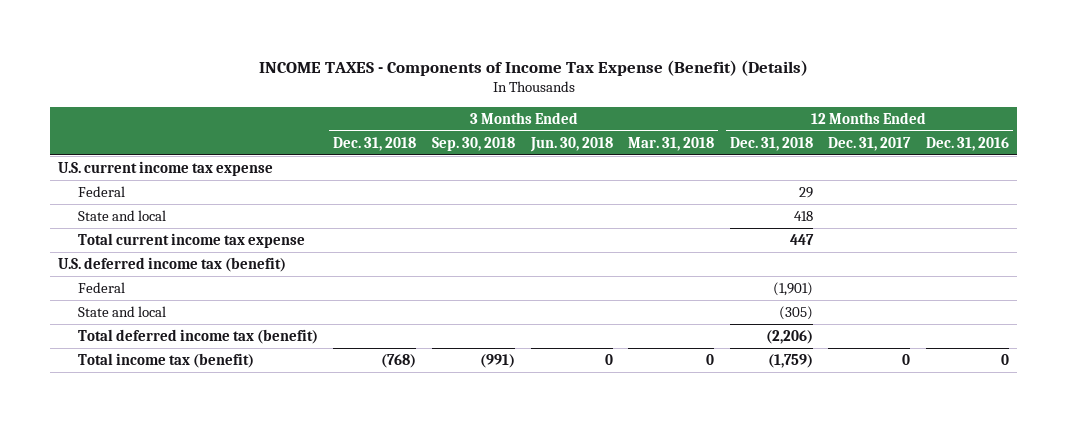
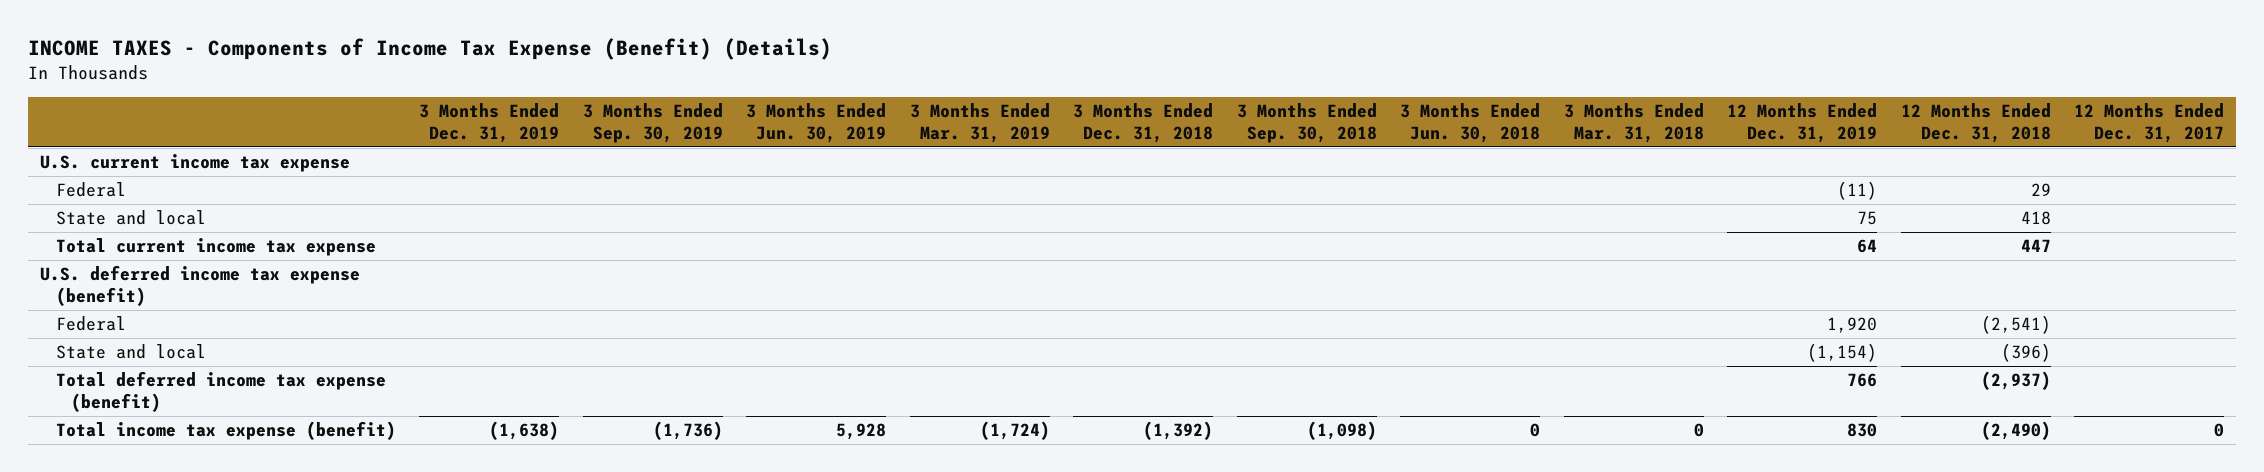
- | 3 Months Ended Dec. 31, 2018 | 3 Months Ended Sep. 30, 2018 | 3 Months Ended Jun. 30, 2018 | 3 Months Ended Mar. 31, 2018 | 12 Months Ended Dec. 31, 2018 | 12 Months Ended Dec. 31, 2017 | 12 Months Ended Dec. 31, 2016
+ | 3 Months Ended Dec. 31, 2019 | 3 Months Ended Sep. 30, 2019 | 3 Months Ended Jun. 30, 2019 | 3 Months Ended Mar. 31, 2019 | 3 Months Ended Dec. 31, 2018 | 3 Months Ended Sep. 30, 2018 | 3 Months Ended Jun. 30, 2018 | 3 Months Ended Mar. 31, 2018 | 12 Months Ended Dec. 31, 2019 | 12 Months Ended Dec. 31, 2018 | 12 Months Ended Dec. 31, 2017
- U.S. deferred income tax (benefit)
- Federal | | | | | (1,901) | |
- State and local | | | | | (305) | |
- Total deferred income tax (benefit) | | | | | (2,206) | |
- Total income tax (benefit) | (768) | (991) | 0 | 0 | (1,759) | 0 | 0
+ U.S. deferred income tax expense (benefit)
+ Federal | | | | | | | | | 1,920 | (2,541) |
+ State and local | | | | | | | | | (1,154) | (396) |
+ Total deferred income tax expense (benefit) | | | | | | | | | 766 | (2,937) |
+ Total income tax expense (benefit) | (1,638) | (1,736) | 5,928 | (1,724) | (1,392) | (1,098) | 0 | 0 | 830 | (2,490) | 0

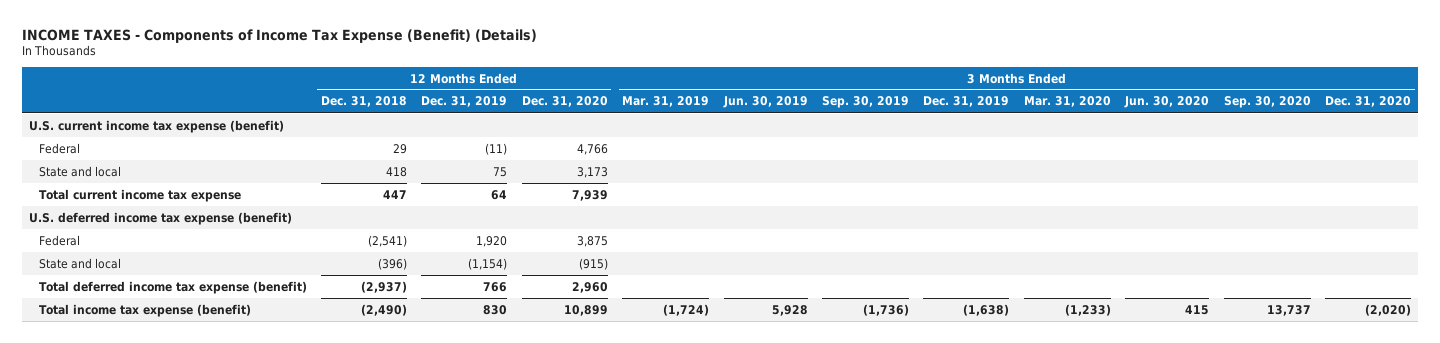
- | 3 Months Ended Dec. 31, 2019 | 3 Months Ended Sep. 30, 2019 | 3 Months Ended Jun. 30, 2019 | 3 Months Ended Mar. 31, 2019 | 3 Months Ended Dec. 31, 2018 | 3 Months Ended Sep. 30, 2018 | 3 Months Ended Jun. 30, 2018 | 3 Months Ended Mar. 31, 2018 | 12 Months Ended Dec. 31, 2019 | 12 Months Ended Dec. 31, 2018 | 12 Months Ended Dec. 31, 2017
+ | 12 Months Ended Dec. 31, 2018 | 12 Months Ended Dec. 31, 2019 | 12 Months Ended Dec. 31, 2020 | 3 Months Ended Mar. 31, 2019 | 3 Months Ended Jun. 30, 2019 | 3 Months Ended Sep. 30, 2019 | 3 Months Ended Dec. 31, 2019 | 3 Months Ended Mar. 31, 2020 | 3 Months Ended Jun. 30, 2020 | 3 Months Ended Sep. 30, 2020 | 3 Months Ended Dec. 31, 2020
- U.S. current income tax expense
+ U.S. current income tax expense (benefit)

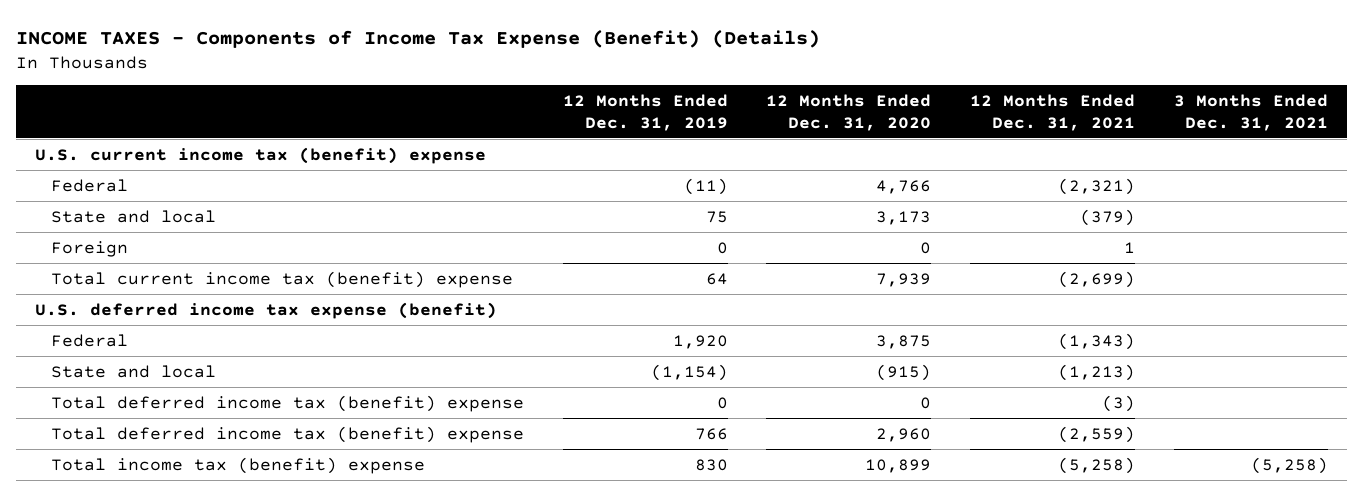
- | 12 Months Ended Dec. 31, 2018 | 12 Months Ended Dec. 31, 2019 | 12 Months Ended Dec. 31, 2020 | 3 Months Ended Mar. 31, 2019 | 3 Months Ended Jun. 30, 2019 | 3 Months Ended Sep. 30, 2019 | 3 Months Ended Dec. 31, 2019 | 3 Months Ended Mar. 31, 2020 | 3 Months Ended Jun. 30, 2020 | 3 Months Ended Sep. 30, 2020 | 3 Months Ended Dec. 31, 2020
+ | 12 Months Ended Dec. 31, 2019 | 12 Months Ended Dec. 31, 2020 | 12 Months Ended Dec. 31, 2021 | 3 Months Ended Dec. 31, 2021
- U.S. current income tax expense (benefit)
+ U.S. current income tax (benefit) expense
- Total current income tax expense | 447 | 64 | 7,939 | | | | | | | |
+ Foreign | 0 | 0 | 1 |
+ Total current income tax (benefit) expense | 64 | 7,939 | (2,699) |
- Total deferred income tax expense (benefit) | (2,937) | 766 | 2,960 | | | | | | | |
- Total income tax expense (benefit) | (2,490) | 830 | 10,899 | (1,724) | 5,928 | (1,736) | (1,638) | (1,233) | 415 | 13,737 | (2,020)
+ Total deferred income tax (benefit) expense | 0 | 0 | (3) |
+ Total deferred income tax (benefit) expense | 766 | 2,960 | (2,559) |
+ Total income tax (benefit) expense | 830 | 10,899 | (5,258) | (5,258)

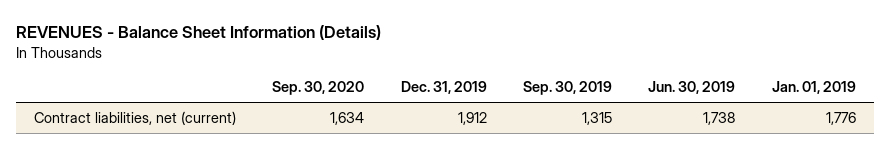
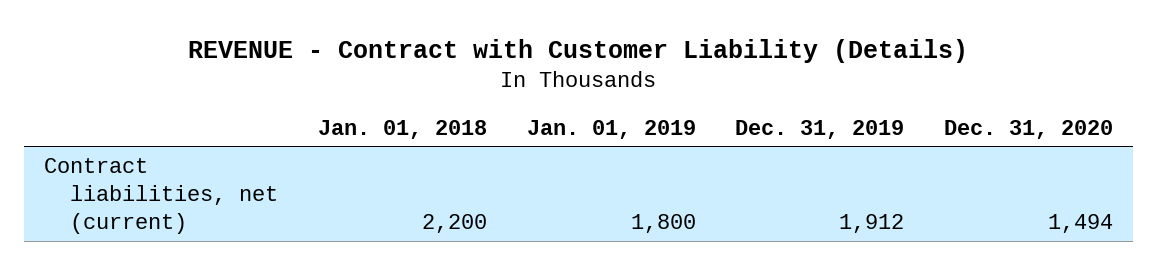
- REVENUES - Balance Sheet Information (Details)
+ REVENUE - Contract with Customer Liability (Details)
- | Sep. 30, 2020 | Dec. 31, 2019 | Sep. 30, 2019 | Jun. 30, 2019 | Jan. 01, 2019
+ | Jan. 01, 2018 | Jan. 01, 2019 | Dec. 31, 2019 | Dec. 31, 2020
- Contract liabilities, net (current) | 1,634 | 1,912 | 1,315 | 1,738 | 1,776
+ Contract liabilities, net (current) | 2,200 | 1,800 | 1,912 | 1,494

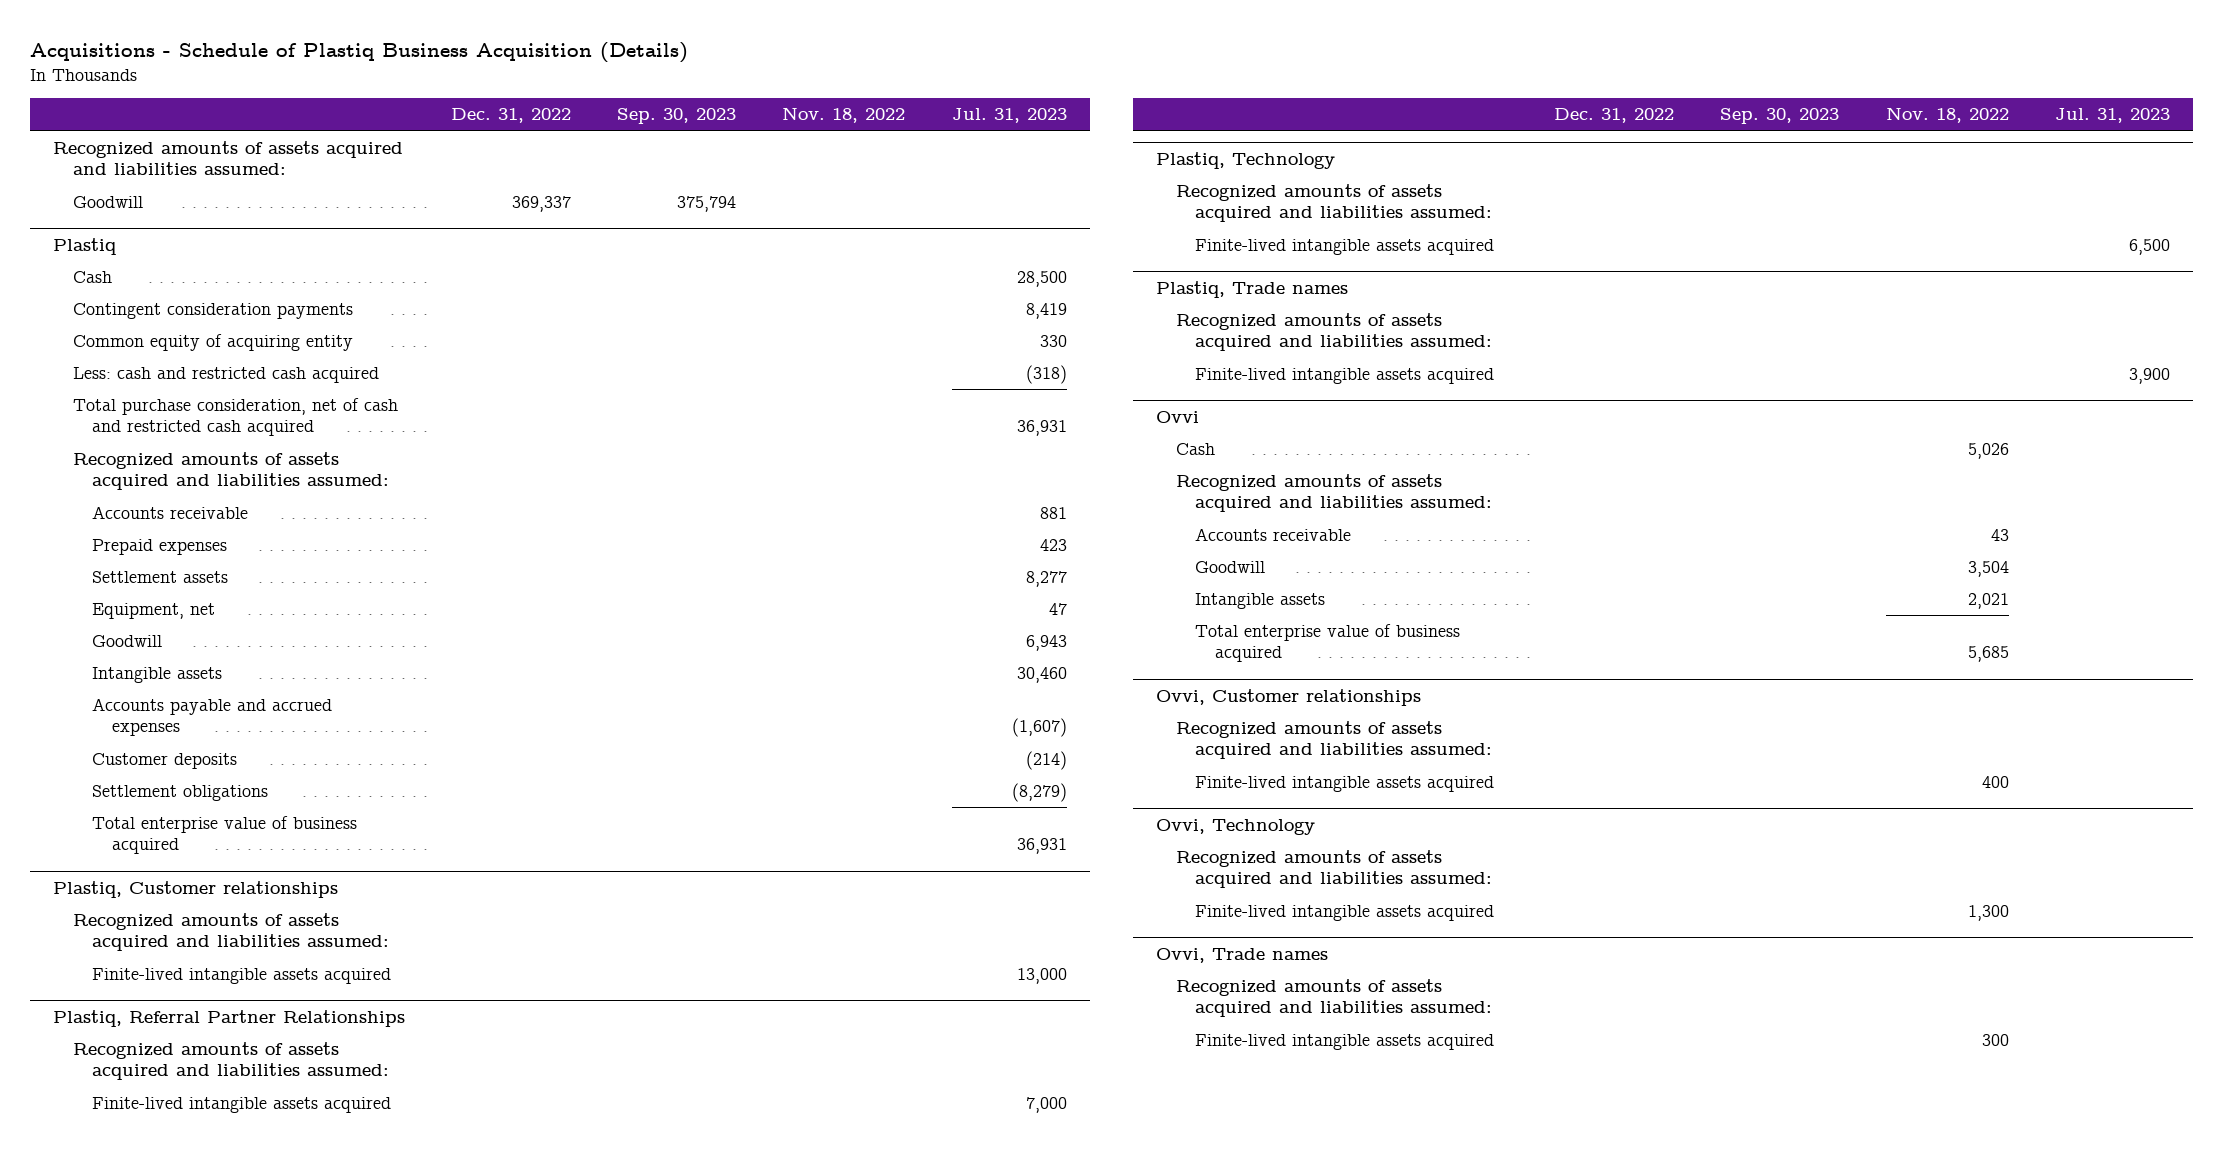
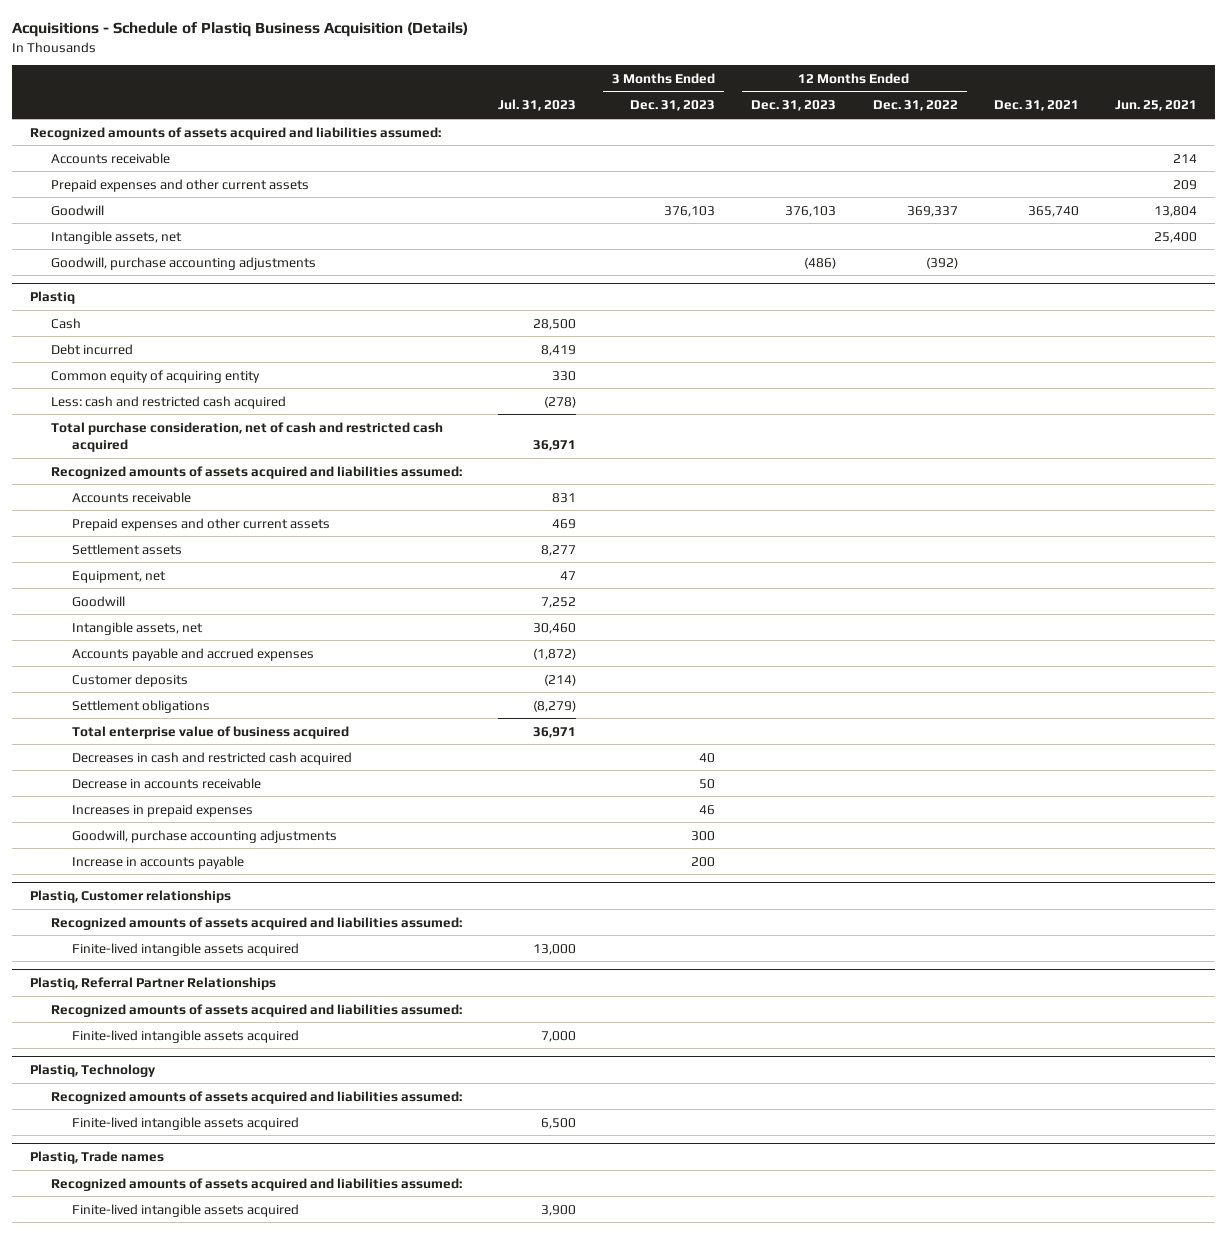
- | Dec. 31, 2022 | Sep. 30, 2023 | Nov. 18, 2022 | Jul. 31, 2023
+ | Jul. 31, 2023 | 3 Months Ended Dec. 31, 2023 | 12 Months Ended Dec. 31, 2023 | 12 Months Ended Dec. 31, 2022 | Dec. 31, 2021 | Jun. 25, 2021
+ Accounts receivable | | | | | | 214
+ Prepaid expenses and other current assets | | | | | | 209
+ Intangible assets, net | | | | | | 25,400
+ Goodwill, purchase accounting adjustments | | | (486) | (392) | |
@ Plastiq
- Contingent consideration payments | | | | 8,419
+ Debt incurred | 8,419 | | | | |
- Less: cash and restricted cash acquired | | | | (318)
- Total purchase consideration, net of cash and restricted cash acquired | | | | 36,931
+ Less: cash and restricted cash acquired | (278) | | | | |
+ Total purchase consideration, net of cash and restricted cash acquired | 36,971 | | | | |
- Accounts receivable | | | | 881
- Prepaid expenses | | | | 423
+ Accounts receivable | 831 | | | | |
+ Prepaid expenses and other current assets | 469 | | | | |
- Goodwill | | | | 6,943
- Intangible assets | | | | 30,460
- Accounts payable and accrued expenses | | | | (1,607)
+ Goodwill | 7,252 | | | | |
+ Intangible assets, net | 30,460 | | | | |
+ Accounts payable and accrued expenses | (1,872) | | | | |
- Total enterprise value of business acquired | | | | 36,931
+ Total enterprise value of business acquired | 36,971 | | | | |
+ Decreases in cash and restricted cash acquired | | 40 | | | |
+ Decrease in accounts receivable | | 50 | | | |
+ Increases in prepaid expenses | | 46 | | | |
+ Goodwill, purchase accounting adjustments | | 300 | | | |
+ Increase in accounts payable | | 200 | | | |
- Ovvi
- Cash | | | 5,026 |
- Recognized amounts of assets acquired and liabilities assumed:
- Accounts receivable | | | 43 |
- Goodwill | | | 3,504 |
- Intangible assets | | | 2,021 |
- Total enterprise value of business acquired | | | 5,685 |
- Ovvi, Customer relationships
- Recognized amounts of assets acquired and liabilities assumed:
- Finite-lived intangible assets acquired | | | 400 |
- Ovvi, Technology
- Recognized amounts of assets acquired and liabilities assumed:
- Finite-lived intangible assets acquired | | | 1,300 |
- Ovvi, Trade names
- Recognized amounts of assets acquired and liabilities assumed:
- Finite-lived intangible assets acquired | | | 300 |

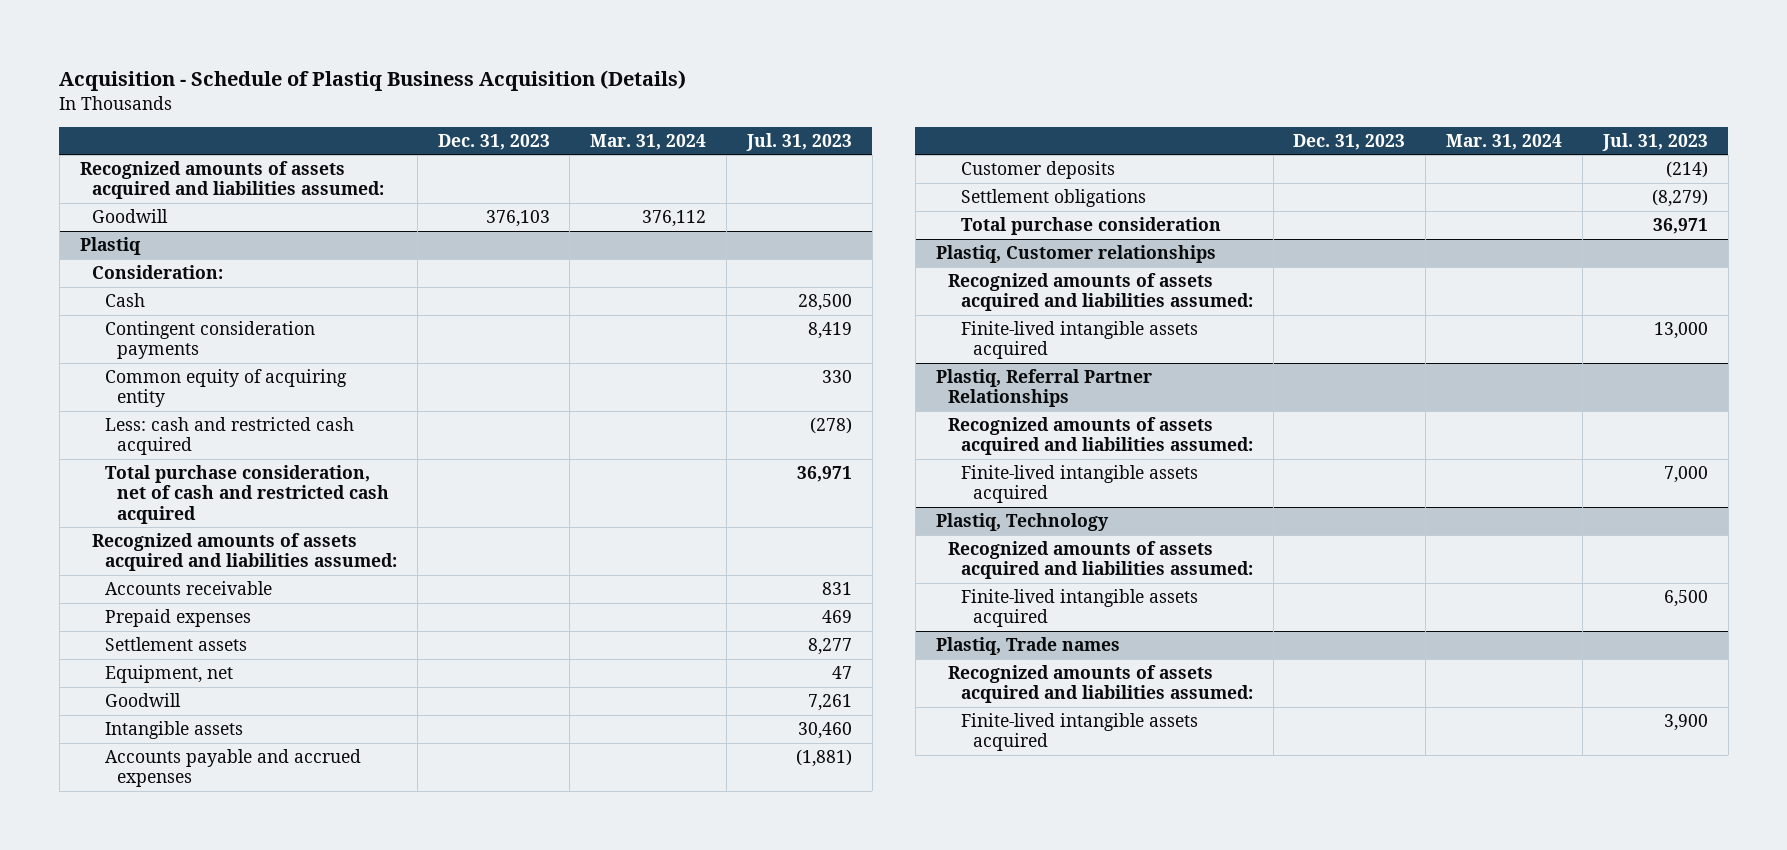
- Acquisitions - Schedule of Plastiq Business Acquisition (Details)
+ Acquisition - Schedule of Plastiq Business Acquisition (Details)
- | Jul. 31, 2023 | 3 Months Ended Dec. 31, 2023 | 12 Months Ended Dec. 31, 2023 | 12 Months Ended Dec. 31, 2022 | Dec. 31, 2021 | Jun. 25, 2021
+ | Dec. 31, 2023 | Mar. 31, 2024 | Jul. 31, 2023
- Accounts receivable | | | | | | 214
- Prepaid expenses and other current assets | | | | | | 209
- Intangible assets, net | | | | | | 25,400
- Goodwill, purchase accounting adjustments | | | (486) | (392) | |
@ Plastiq
+ Consideration:
- Debt incurred | 8,419 | | | | |
+ Contingent consideration payments | | | 8,419
- Prepaid expenses and other current assets | 469 | | | | |
+ Prepaid expenses | | | 469
- Goodwill | 7,252 | | | | |
- Intangible assets, net | 30,460 | | | | |
- Accounts payable and accrued expenses | (1,872) | | | | |
+ Goodwill | | | 7,261
+ Intangible assets | | | 30,460
+ Accounts payable and accrued expenses | | | (1,881)
- Total enterprise value of business acquired | 36,971 | | | | |
- Decreases in cash and restricted cash acquired | | 40 | | | |
- Decrease in accounts receivable | | 50 | | | |
- Increases in prepaid expenses | | 46 | | | |
- Goodwill, purchase accounting adjustments | | 300 | | | |
- Increase in accounts payable | | 200 | | | |
+ Total purchase consideration | | | 36,971

